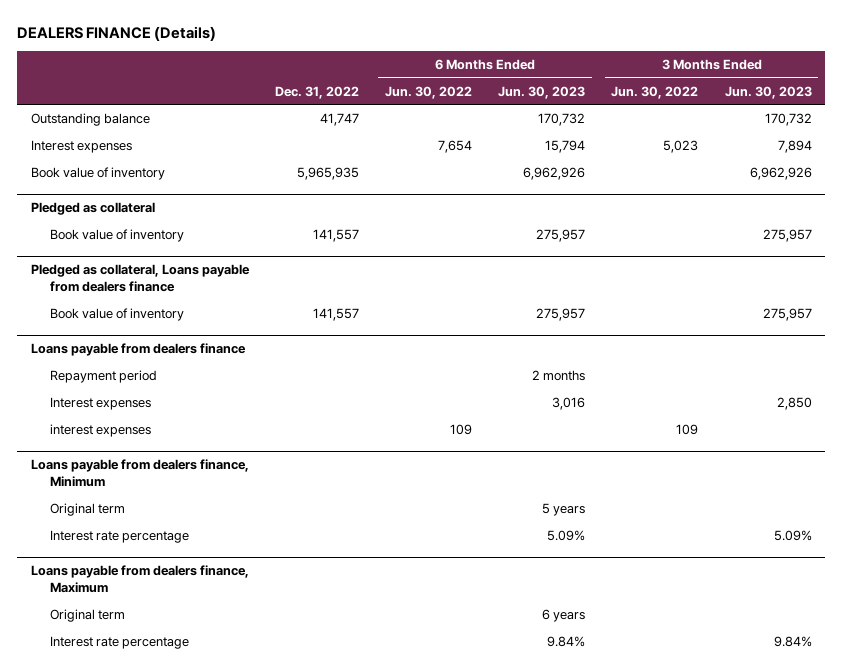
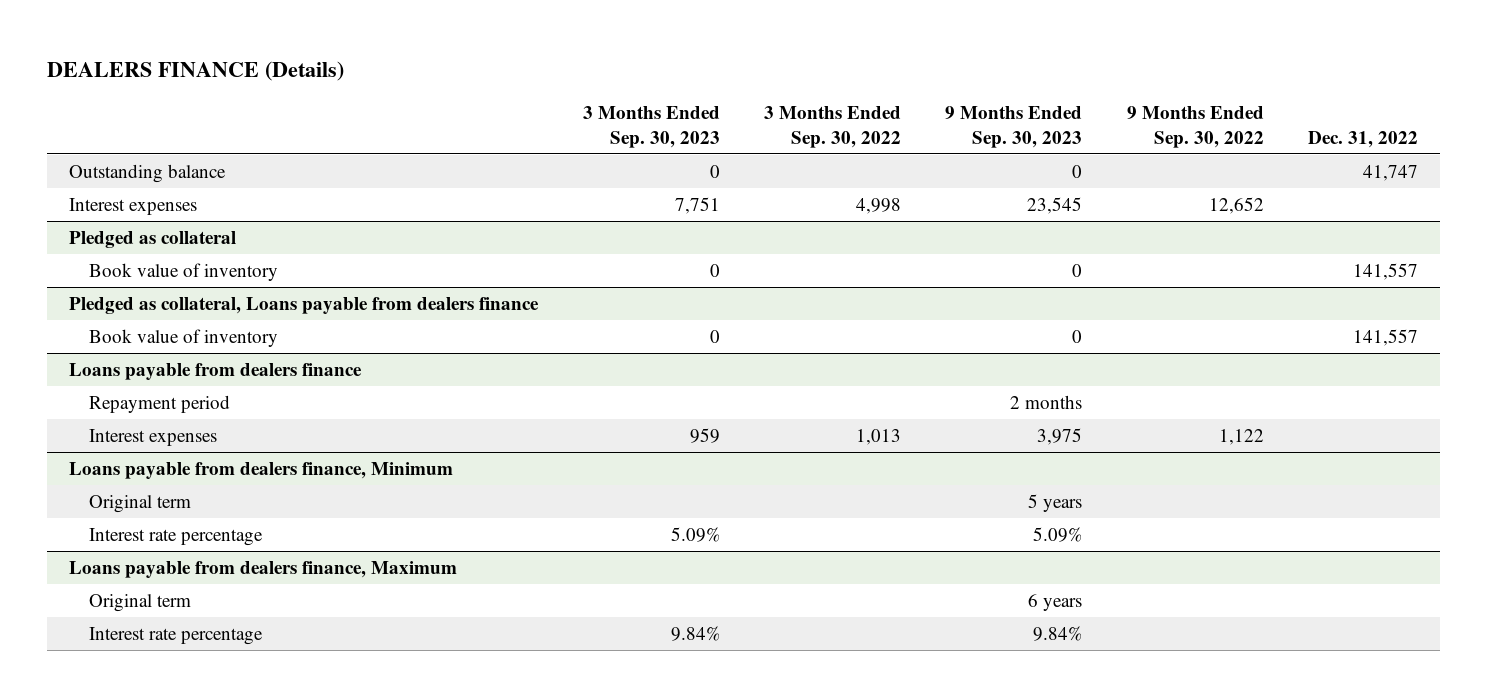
- | Dec. 31, 2022 | 6 Months Ended Jun. 30, 2022 | 6 Months Ended Jun. 30, 2023 | 3 Months Ended Jun. 30, 2022 | 3 Months Ended Jun. 30, 2023
+ | 3 Months Ended Sep. 30, 2023 | 3 Months Ended Sep. 30, 2022 | 9 Months Ended Sep. 30, 2023 | 9 Months Ended Sep. 30, 2022 | Dec. 31, 2022
- Book value of inventory | 5,965,935 | | 6,962,926 | | 6,962,926
@ Loans payable from dealers finance
- interest expenses | | 109 | | 109 |

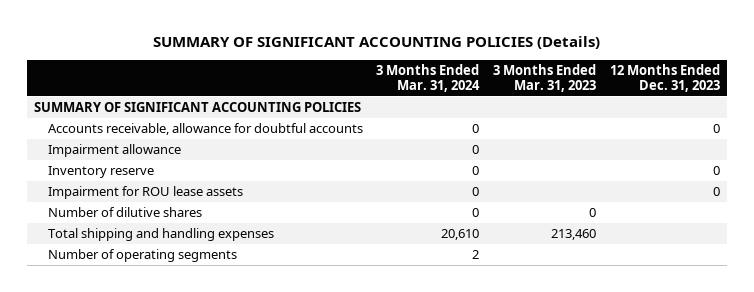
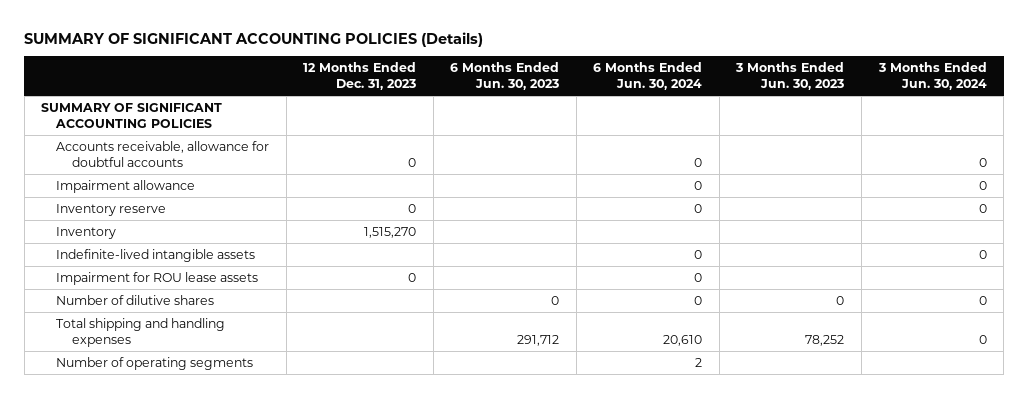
- | 3 Months Ended Mar. 31, 2024 | 3 Months Ended Mar. 31, 2023 | 12 Months Ended Dec. 31, 2023
+ | 12 Months Ended Dec. 31, 2023 | 6 Months Ended Jun. 30, 2023 | 6 Months Ended Jun. 30, 2024 | 3 Months Ended Jun. 30, 2023 | 3 Months Ended Jun. 30, 2024
+ Inventory | 1,515,270 | | | |
+ Indefinite-lived intangible assets | | | 0 | | 0

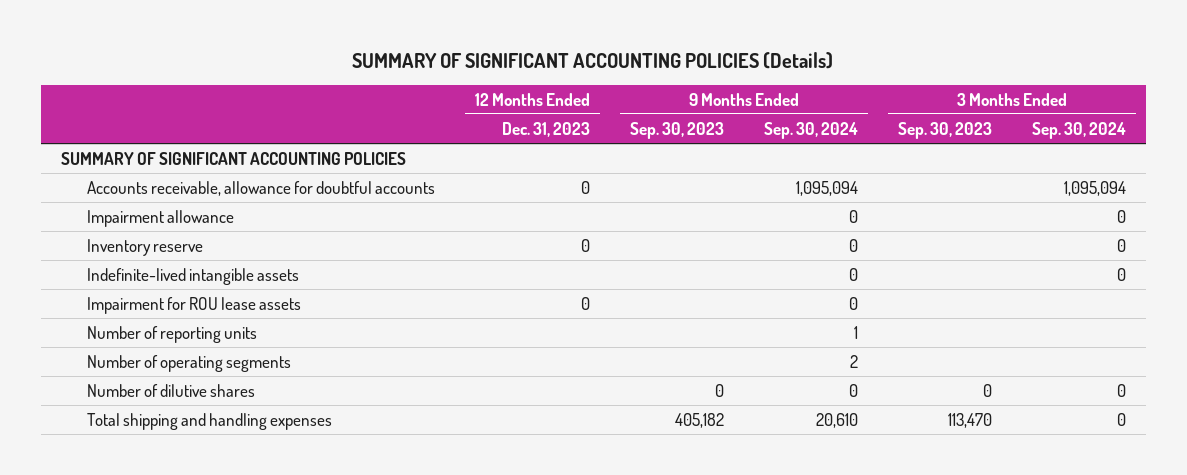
- | 12 Months Ended Dec. 31, 2023 | 6 Months Ended Jun. 30, 2023 | 6 Months Ended Jun. 30, 2024 | 3 Months Ended Jun. 30, 2023 | 3 Months Ended Jun. 30, 2024
+ | 12 Months Ended Dec. 31, 2023 | 9 Months Ended Sep. 30, 2023 | 9 Months Ended Sep. 30, 2024 | 3 Months Ended Sep. 30, 2023 | 3 Months Ended Sep. 30, 2024
- Inventory | 1,515,270 | | | |
+ Number of reporting units | | | 1 | |
moved up: Number of operating segments | | | 2 | |

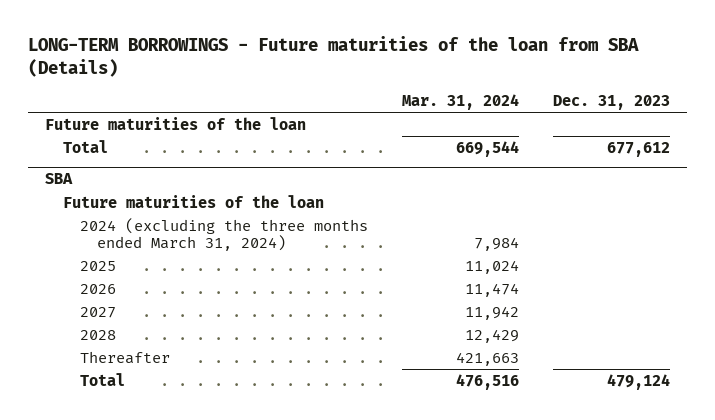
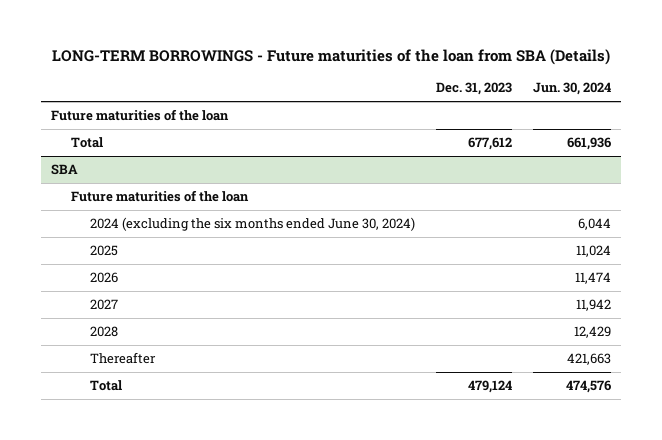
- | Mar. 31, 2024 | Dec. 31, 2023
+ | Dec. 31, 2023 | Jun. 30, 2024
@ SBA
- 2024 (excluding the three months ended March 31, 2024) | 7,984 |
+ 2024 (excluding the six months ended June 30, 2024) | | 6,044

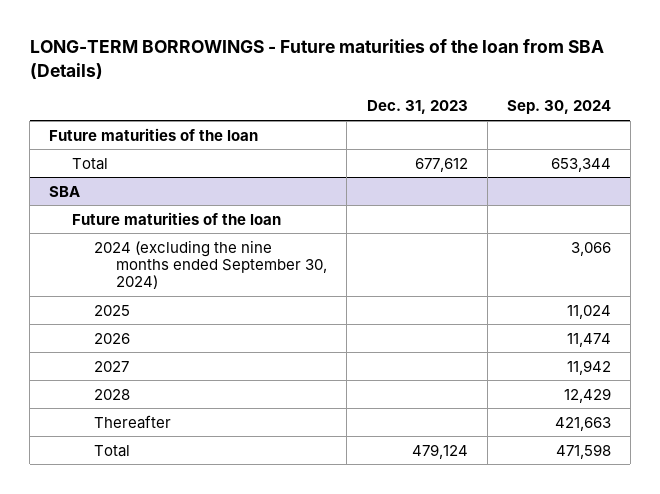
- | Dec. 31, 2023 | Jun. 30, 2024
+ | Dec. 31, 2023 | Sep. 30, 2024
@ SBA
- 2024 (excluding the six months ended June 30, 2024) | | 6,044
+ 2024 (excluding the nine months ended September 30, 2024) | | 3,066

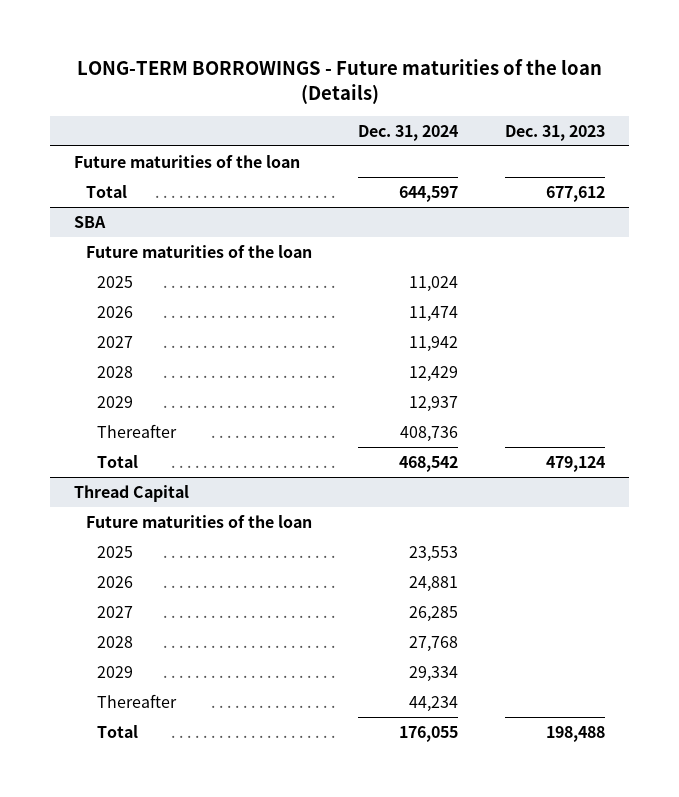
- LONG-TERM BORROWINGS - Future maturities of the loan from SBA (Details)
+ LONG-TERM BORROWINGS - Future maturities of the loan (Details)
- | Dec. 31, 2023 | Sep. 30, 2024
+ | Dec. 31, 2024 | Dec. 31, 2023
@ SBA
- 2024 (excluding the nine months ended September 30, 2024) | | 3,066
+ 2029 | 12,937 |
+ Thread Capital
+ Future maturities of the loan
+ 2025 | 23,553 |
+ 2026 | 24,881 |
+ 2027 | 26,285 |
+ 2028 | 27,768 |
+ 2029 | 29,334 |
+ Thereafter | 44,234 |
+ Total | 176,055 | 198,488

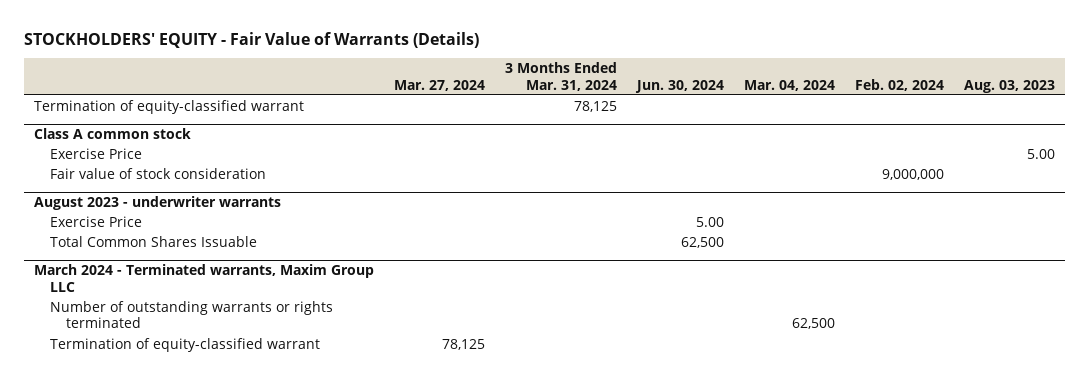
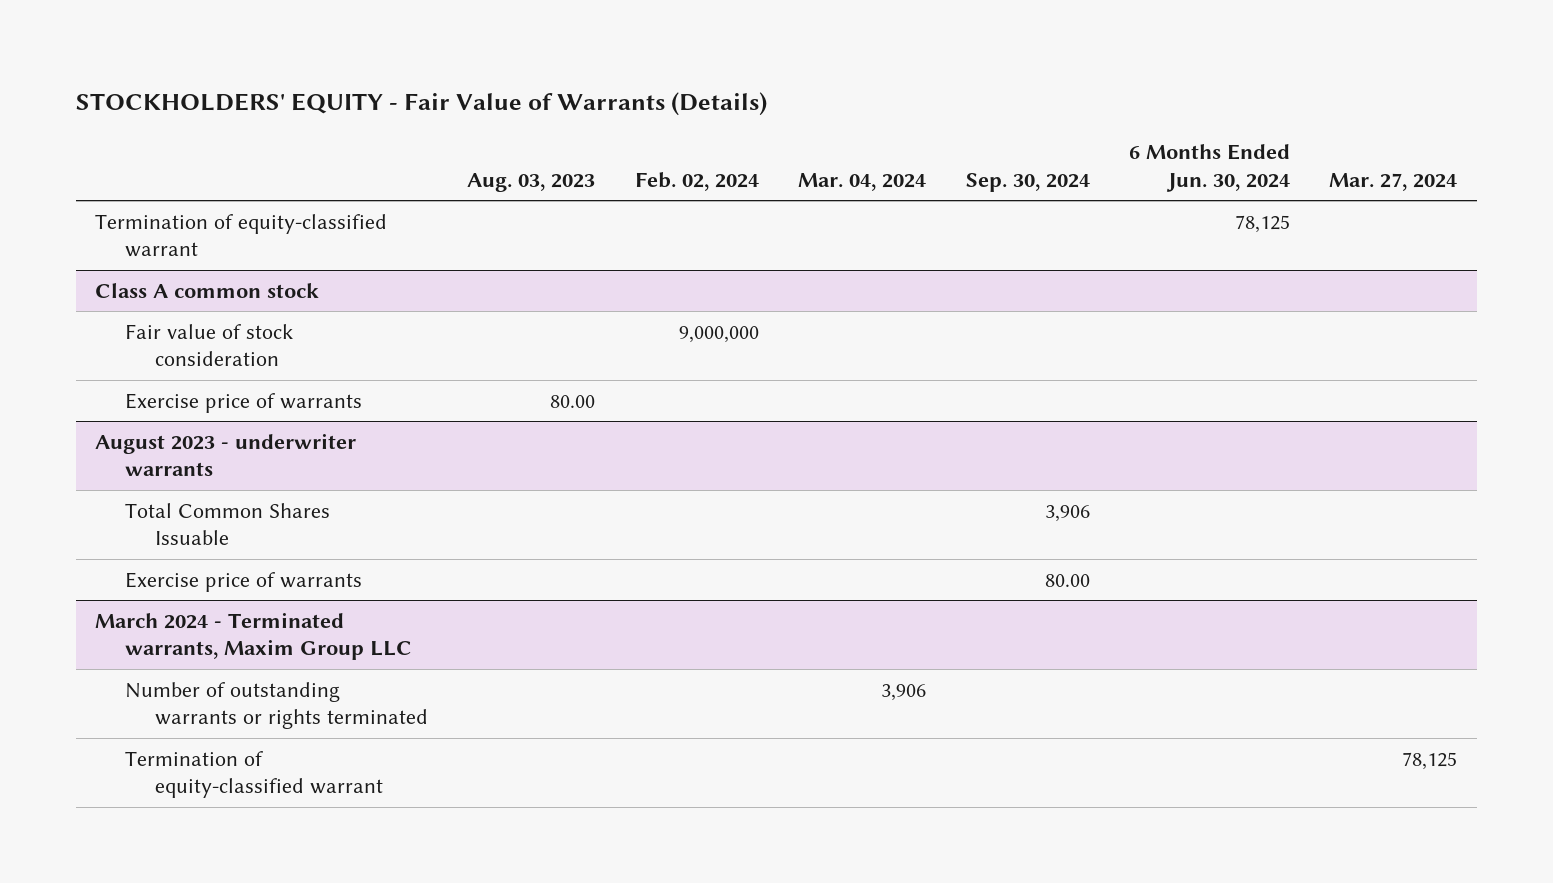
- | Mar. 27, 2024 | 3 Months Ended Mar. 31, 2024 | Jun. 30, 2024 | Mar. 04, 2024 | Feb. 02, 2024 | Aug. 03, 2023
+ | Aug. 03, 2023 | Feb. 02, 2024 | Mar. 04, 2024 | Sep. 30, 2024 | 6 Months Ended Jun. 30, 2024 | Mar. 27, 2024
@ Class A common stock
- Exercise Price | | | | | | 5.00
+ Exercise price of warrants | 80.00 | | | | |
@ August 2023 - underwriter warrants
- Exercise Price | | | 5.00 | | |
+ Exercise price of warrants | | | | 80.00 | |
@ March 2024 - Terminated warrants, Maxim Group LLC
- Number of outstanding warrants or rights terminated | | | | 62,500 | |
+ Number of outstanding warrants or rights terminated | | | 3,906 | | |

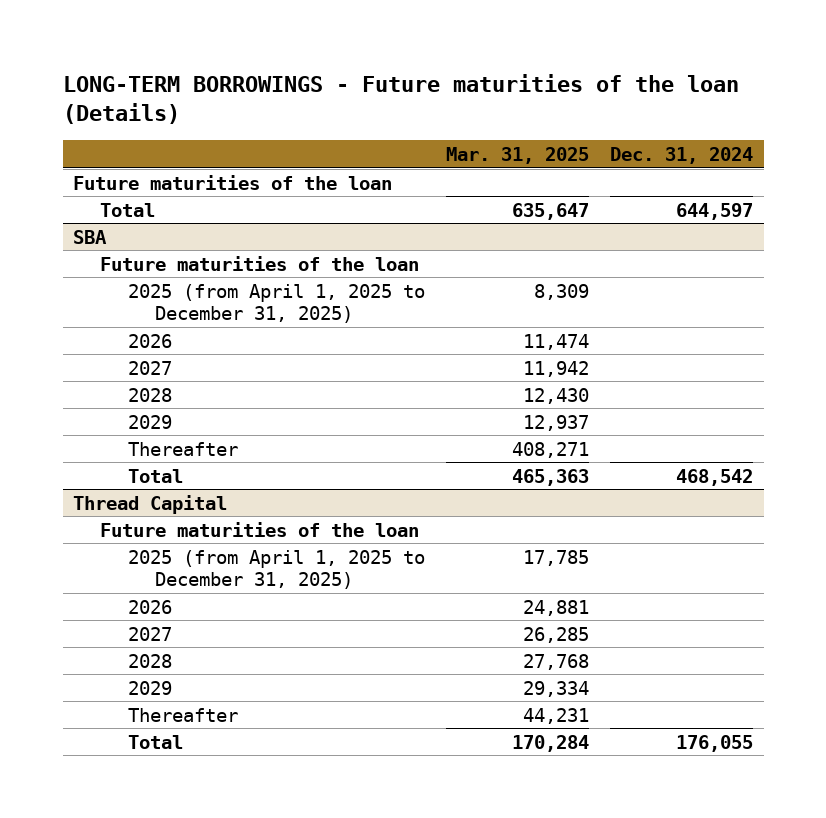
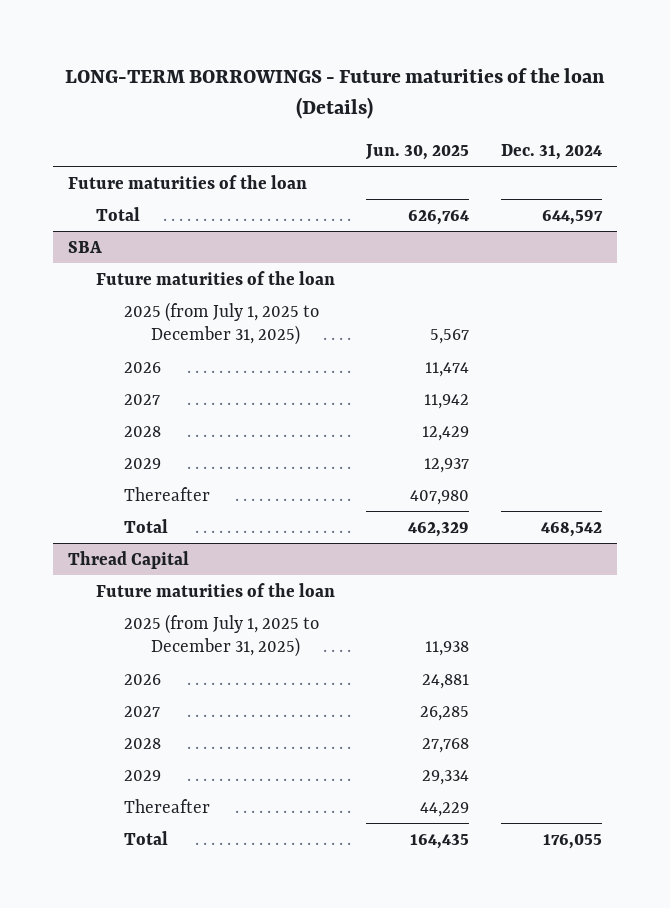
- | Mar. 31, 2025 | Dec. 31, 2024
+ | Jun. 30, 2025 | Dec. 31, 2024
@ SBA
- 2025 (from April 1, 2025 to December 31, 2025) | 8,309 |
+ 2025 (from July 1, 2025 to December 31, 2025) | 5,567 |
@ Thread Capital
- 2025 (from April 1, 2025 to December 31, 2025) | 17,785 |
+ 2025 (from July 1, 2025 to December 31, 2025) | 11,938 |

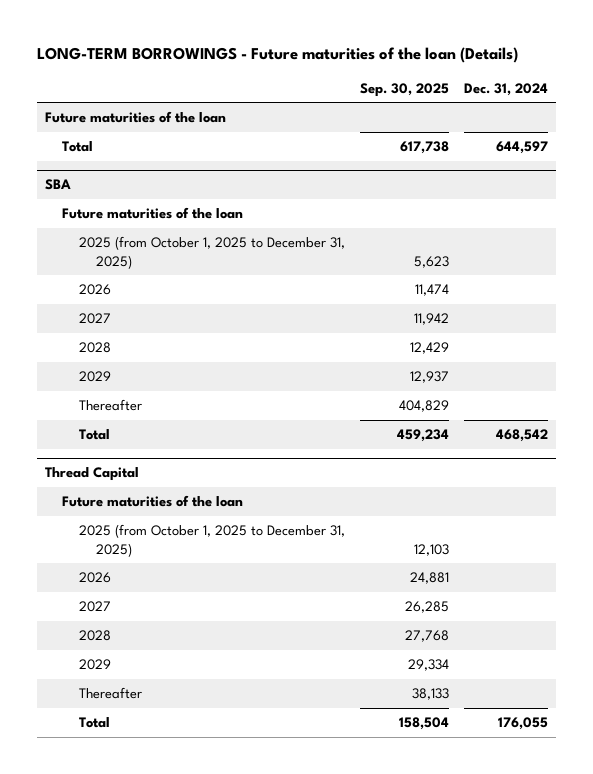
- | Jun. 30, 2025 | Dec. 31, 2024
+ | Sep. 30, 2025 | Dec. 31, 2024
@ SBA
- 2025 (from July 1, 2025 to December 31, 2025) | 5,567 |
+ 2025 (from October 1, 2025 to December 31, 2025) | 5,623 |
@ Thread Capital
- 2025 (from July 1, 2025 to December 31, 2025) | 11,938 |
+ 2025 (from October 1, 2025 to December 31, 2025) | 12,103 |

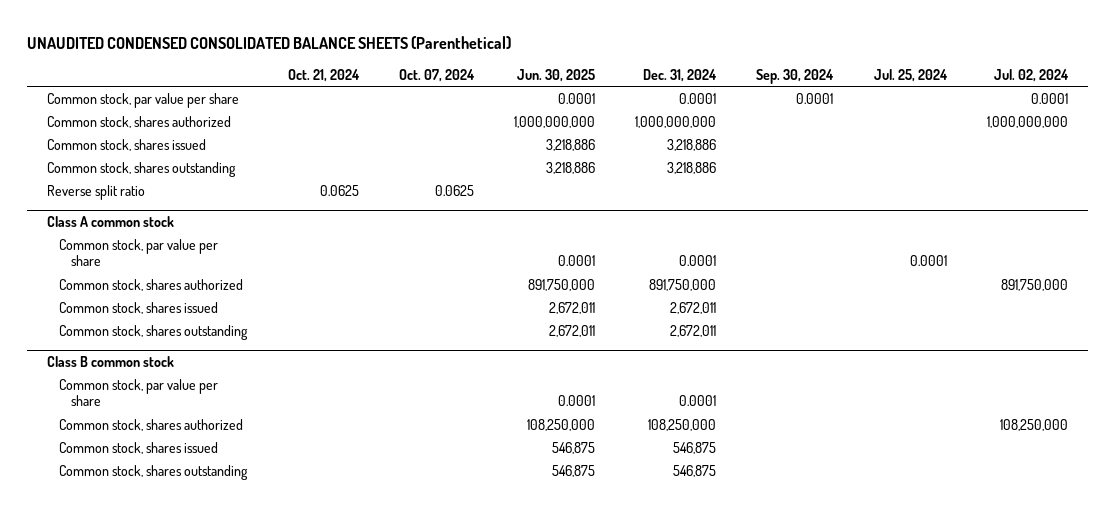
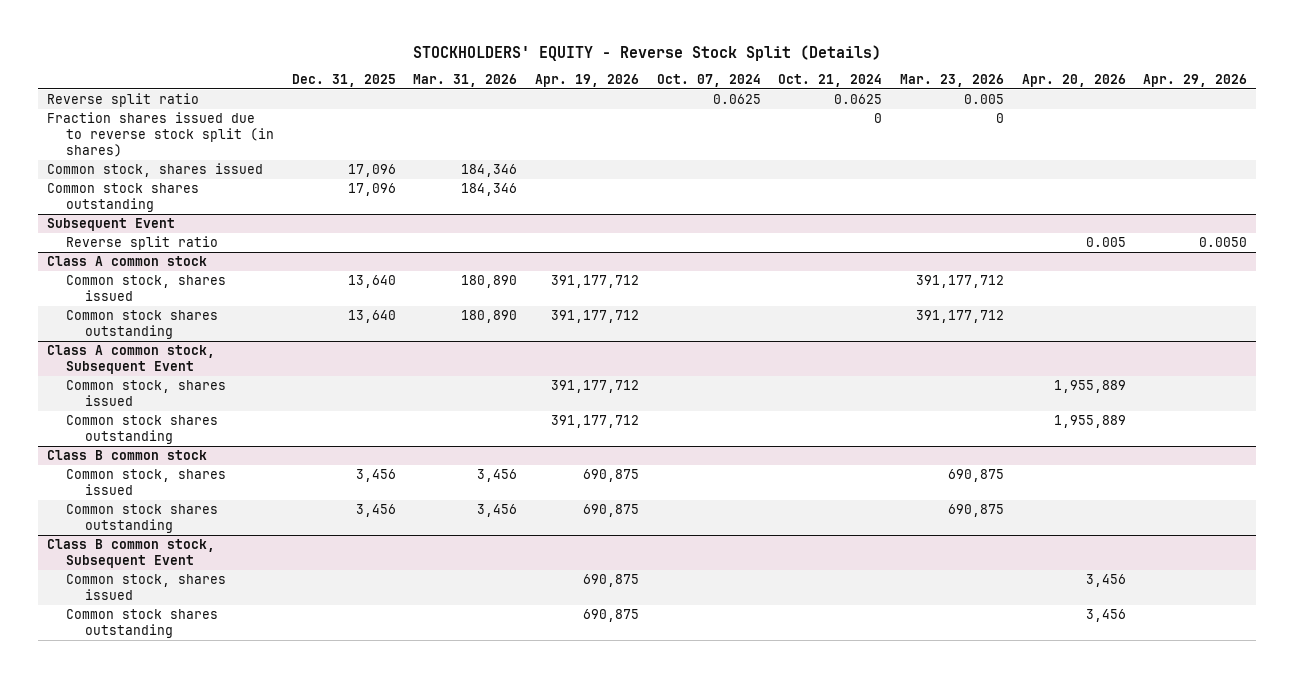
- UNAUDITED CONDENSED CONSOLIDATED BALANCE SHEETS (Parenthetical)
+ STOCKHOLDERS' EQUITY - Reverse Stock Split (Details)
- | Oct. 21, 2024 | Oct. 07, 2024 | Jun. 30, 2025 | Dec. 31, 2024 | Sep. 30, 2024 | Jul. 25, 2024 | Jul. 02, 2024
+ | Dec. 31, 2025 | Mar. 31, 2026 | Apr. 19, 2026 | Oct. 07, 2024 | Oct. 21, 2024 | Mar. 23, 2026 | Apr. 20, 2026 | Apr. 29, 2026
- Common stock, par value per share | | | 0.0001 | 0.0001 | 0.0001 | | 0.0001
- Common stock, shares authorized | | | 1,000,000,000 | 1,000,000,000 | | | 1,000,000,000
- Common stock, shares outstanding | | | 3,218,886 | 3,218,886 | | |
+ Fraction shares issued due to reverse stock split (in shares) | | | | | 0 | 0 | |
moved down: Common stock, shares issued | 17,096 | 184,346 | | | | | |
+ Common stock shares outstanding | 17,096 | 184,346 | | | | | |
+ Subsequent Event
+ Reverse split ratio | | | | | | | 0.005 | 0.0050
@ Class A common stock
- Common stock, par value per share | | | 0.0001 | 0.0001 | | 0.0001 |
- Common stock, shares authorized | | | 891,750,000 | 891,750,000 | | | 891,750,000
- Common stock, shares outstanding | | | 2,672,011 | 2,672,011 | | |
+ Common stock shares outstanding | 13,640 | 180,890 | 391,177,712 | | | 391,177,712 | |
+ Class A common stock, Subsequent Event
+ Common stock, shares issued | | | 391,177,712 | | | | 1,955,889 |
+ Common stock shares outstanding | | | 391,177,712 | | | | 1,955,889 |
@ Class B common stock
- Common stock, par value per share | | | 0.0001 | 0.0001 | | |
- Common stock, shares authorized | | | 108,250,000 | 108,250,000 | | | 108,250,000
- Common stock, shares outstanding | | | 546,875 | 546,875 | | |
+ Common stock shares outstanding | 3,456 | 3,456 | 690,875 | | | 690,875 | |
+ Class B common stock, Subsequent Event
+ Common stock, shares issued | | | 690,875 | | | | 3,456 |
+ Common stock shares outstanding | | | 690,875 | | | | 3,456 |

